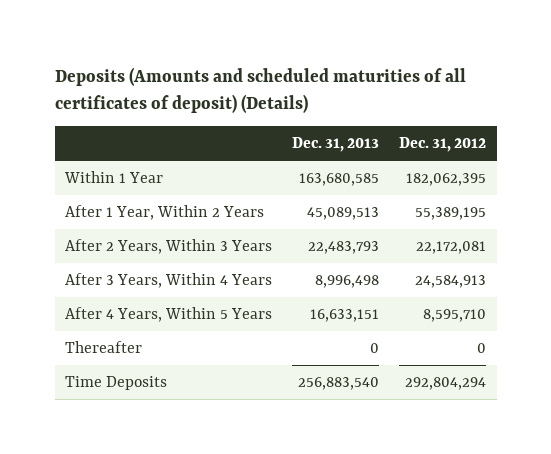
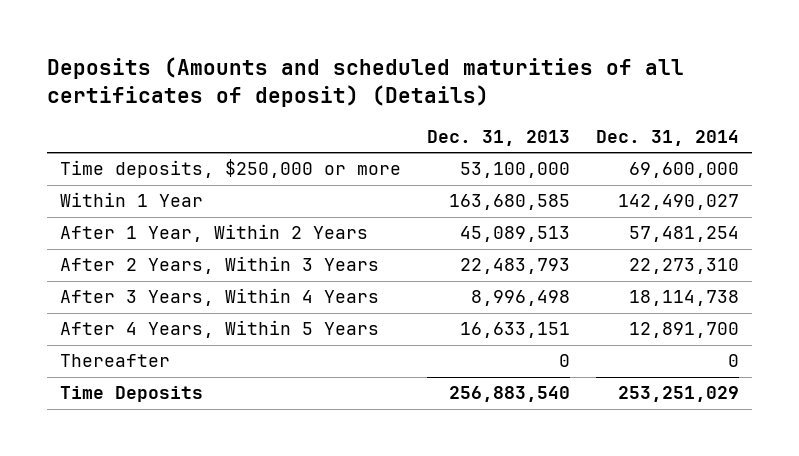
- | Dec. 31, 2013 | Dec. 31, 2012
+ | Dec. 31, 2013 | Dec. 31, 2014
+ Time deposits, $250,000 or more | 53,100,000 | 69,600,000

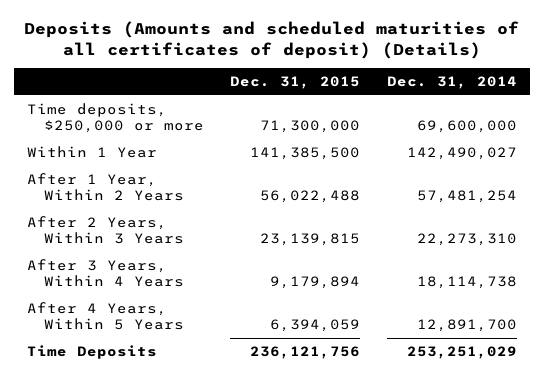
- | Dec. 31, 2013 | Dec. 31, 2014
+ | Dec. 31, 2015 | Dec. 31, 2014
- Thereafter | 0 | 0

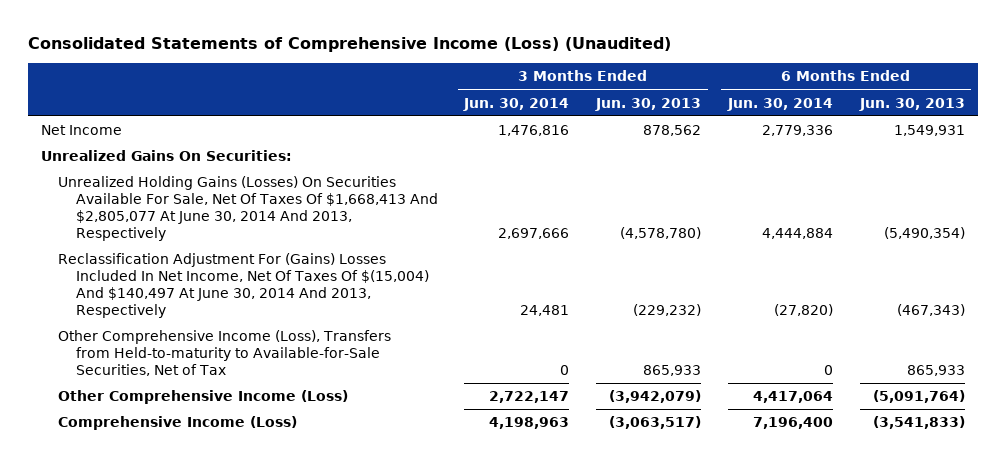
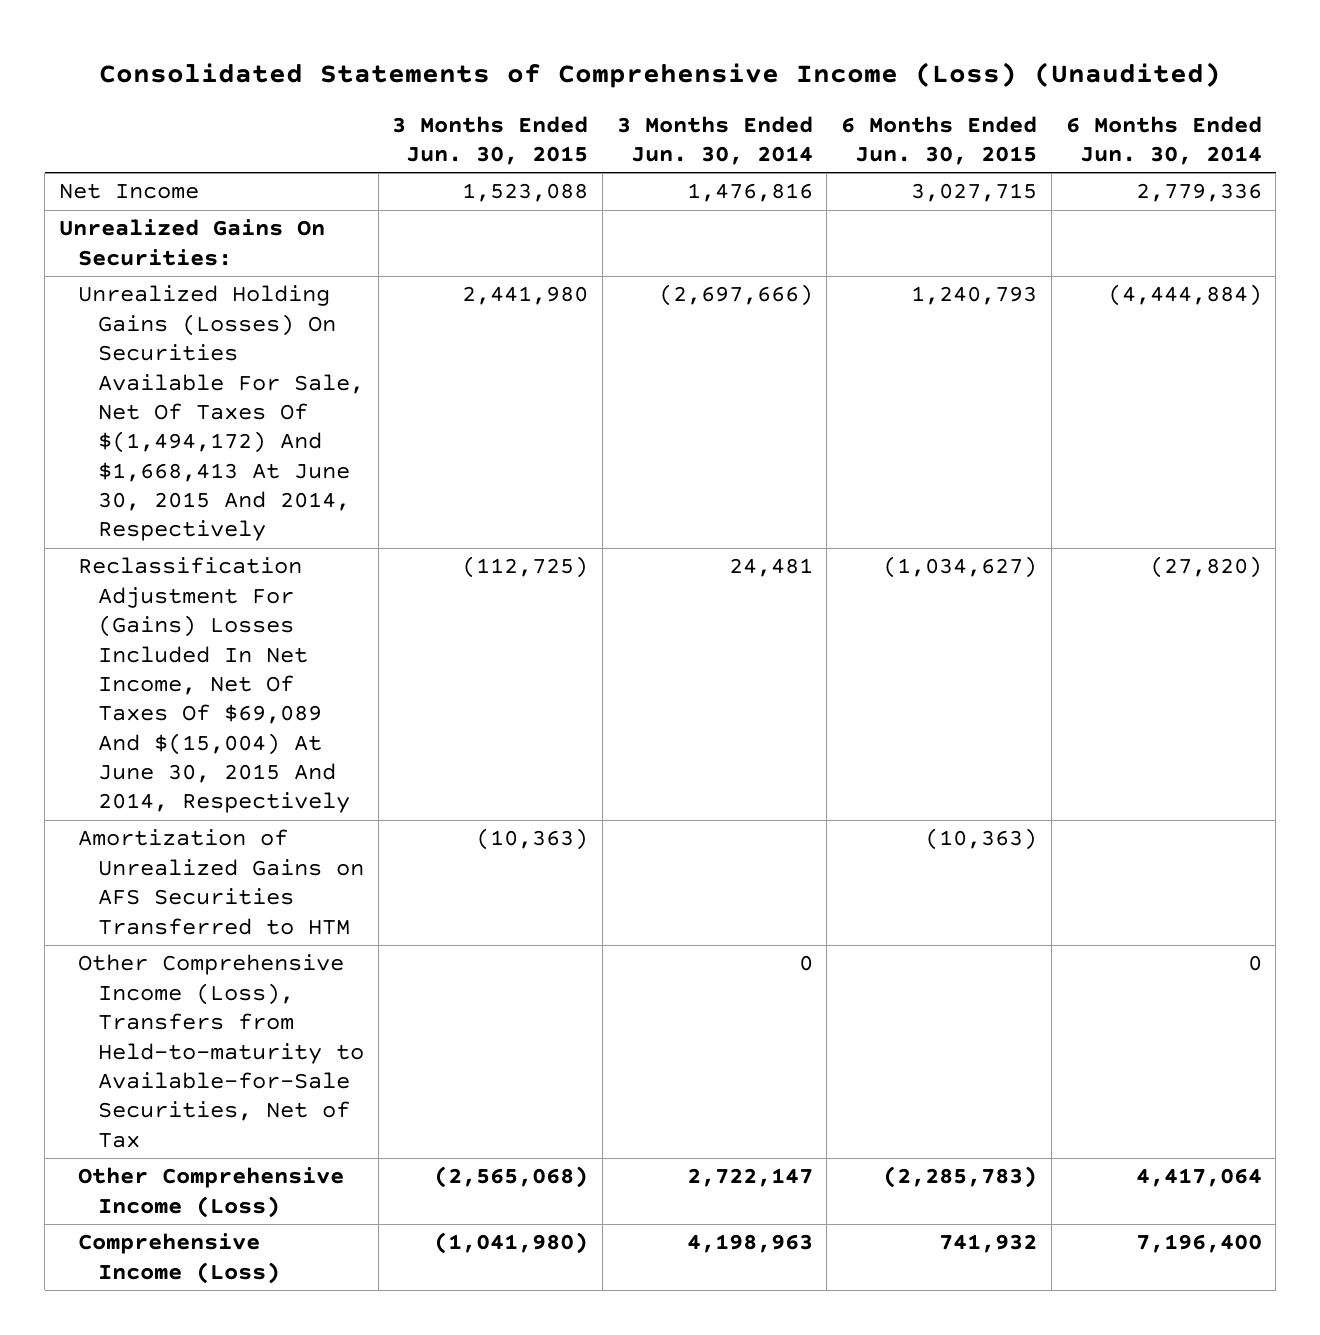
- | 3 Months Ended Jun. 30, 2014 | 3 Months Ended Jun. 30, 2013 | 6 Months Ended Jun. 30, 2014 | 6 Months Ended Jun. 30, 2013
+ | 3 Months Ended Jun. 30, 2015 | 3 Months Ended Jun. 30, 2014 | 6 Months Ended Jun. 30, 2015 | 6 Months Ended Jun. 30, 2014
- Unrealized Holding Gains (Losses) On Securities Available For Sale, Net Of Taxes Of $1,668,413 And $2,805,077 At June 30, 2014 And 2013, Respectively | 2,697,666 | (4,578,780) | 4,444,884 | (5,490,354)
- Reclassification Adjustment For (Gains) Losses Included In Net Income, Net Of Taxes Of $(15,004) And $140,497 At June 30, 2014 And 2013, Respectively | 24,481 | (229,232) | (27,820) | (467,343)
+ Unrealized Holding Gains (Losses) On Securities Available For Sale, Net Of Taxes Of $(1,494,172) And $1,668,413 At June 30, 2015 And 2014, Respectively | 2,441,980 | (2,697,666) | 1,240,793 | (4,444,884)
+ Reclassification Adjustment For (Gains) Losses Included In Net Income, Net Of Taxes Of $69,089 And $(15,004) At June 30, 2015 And 2014, Respectively | (112,725) | 24,481 | (1,034,627) | (27,820)
+ Amortization of Unrealized Gains on AFS Securities Transferred to HTM | (10,363) | | (10,363) |

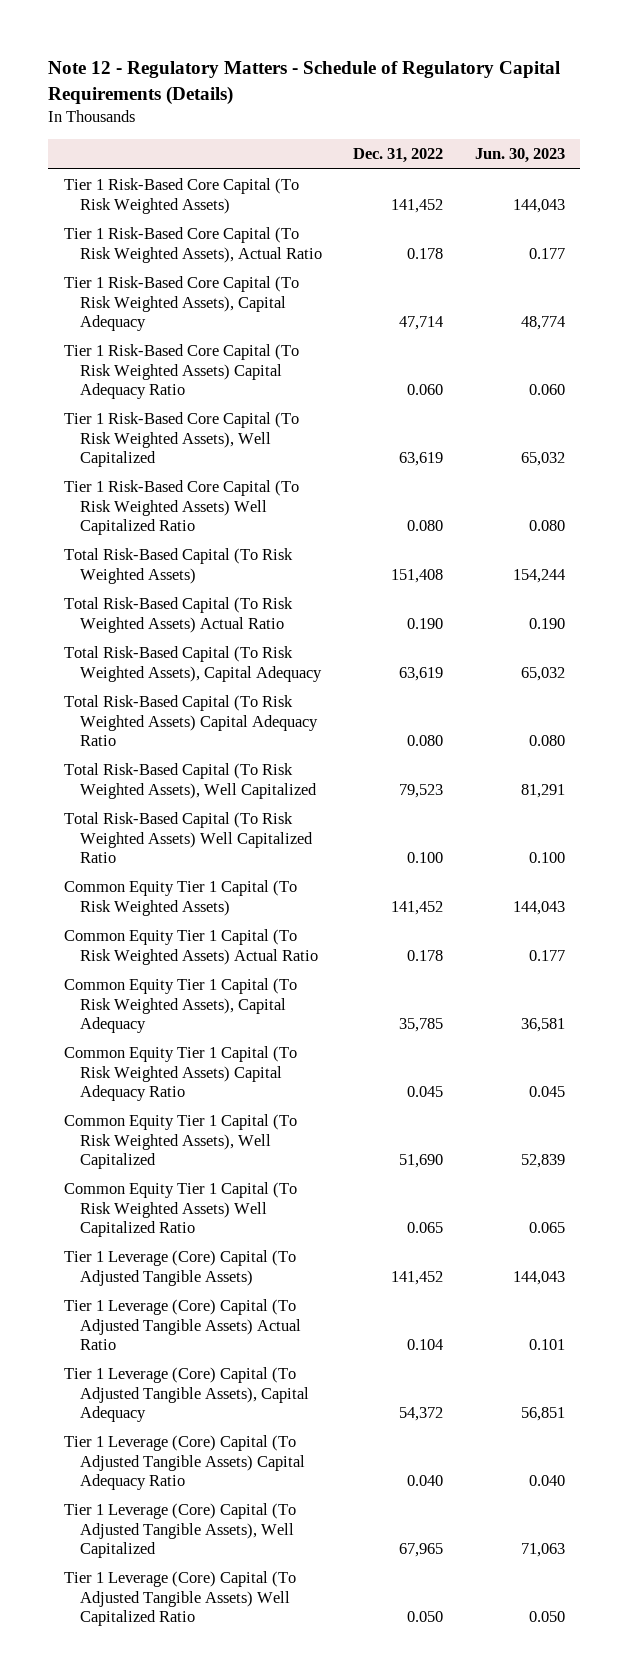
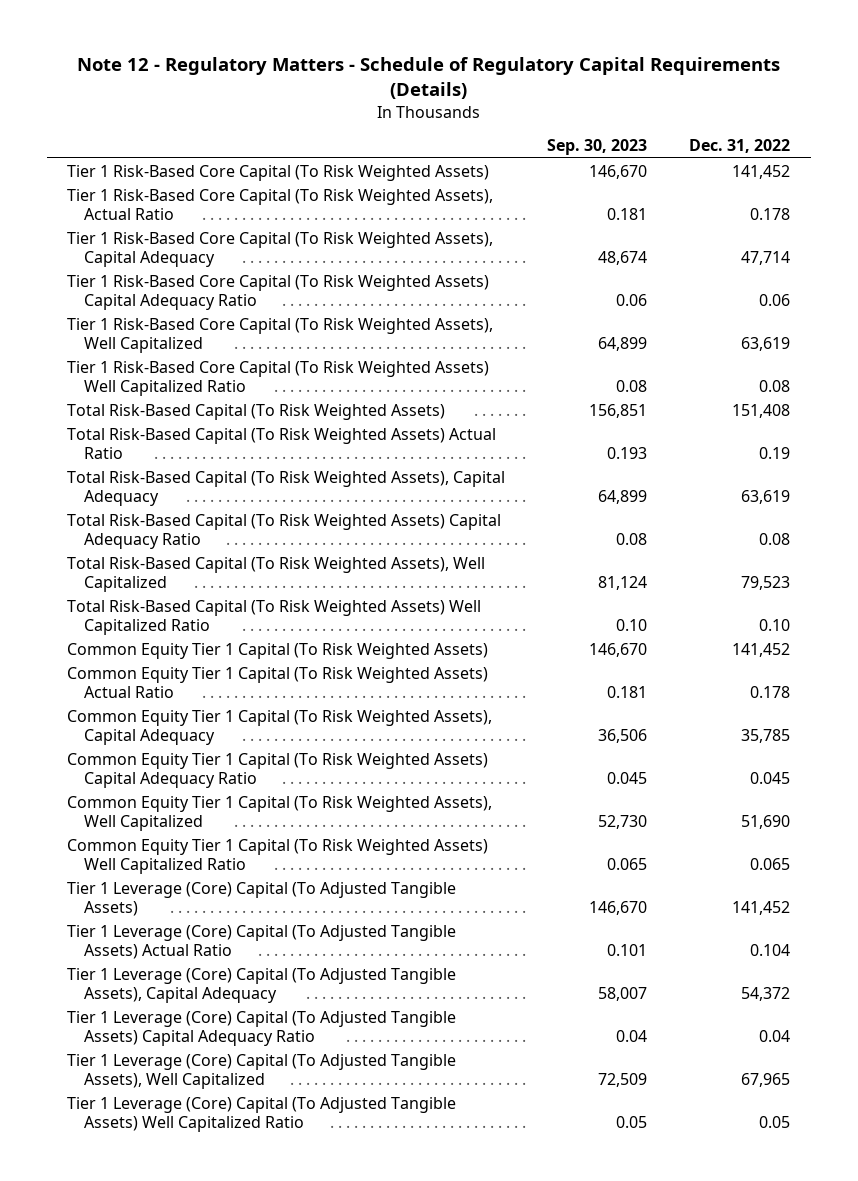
- | Dec. 31, 2022 | Jun. 30, 2023
+ | Sep. 30, 2023 | Dec. 31, 2022
- Tier 1 Risk-Based Core Capital (To Risk Weighted Assets) Capital Adequacy Ratio | 0.060 | 0.060
+ Tier 1 Risk-Based Core Capital (To Risk Weighted Assets) Capital Adequacy Ratio | 0.06 | 0.06
- Tier 1 Risk-Based Core Capital (To Risk Weighted Assets) Well Capitalized Ratio | 0.080 | 0.080
+ Tier 1 Risk-Based Core Capital (To Risk Weighted Assets) Well Capitalized Ratio | 0.08 | 0.08
- Total Risk-Based Capital (To Risk Weighted Assets) Actual Ratio | 0.190 | 0.190
+ Total Risk-Based Capital (To Risk Weighted Assets) Actual Ratio | 0.193 | 0.19
- Total Risk-Based Capital (To Risk Weighted Assets) Capital Adequacy Ratio | 0.080 | 0.080
+ Total Risk-Based Capital (To Risk Weighted Assets) Capital Adequacy Ratio | 0.08 | 0.08
- Total Risk-Based Capital (To Risk Weighted Assets) Well Capitalized Ratio | 0.100 | 0.100
+ Total Risk-Based Capital (To Risk Weighted Assets) Well Capitalized Ratio | 0.10 | 0.10
- Tier 1 Leverage (Core) Capital (To Adjusted Tangible Assets) Capital Adequacy Ratio | 0.040 | 0.040
+ Tier 1 Leverage (Core) Capital (To Adjusted Tangible Assets) Capital Adequacy Ratio | 0.04 | 0.04
- Tier 1 Leverage (Core) Capital (To Adjusted Tangible Assets) Well Capitalized Ratio | 0.050 | 0.050
+ Tier 1 Leverage (Core) Capital (To Adjusted Tangible Assets) Well Capitalized Ratio | 0.05 | 0.05

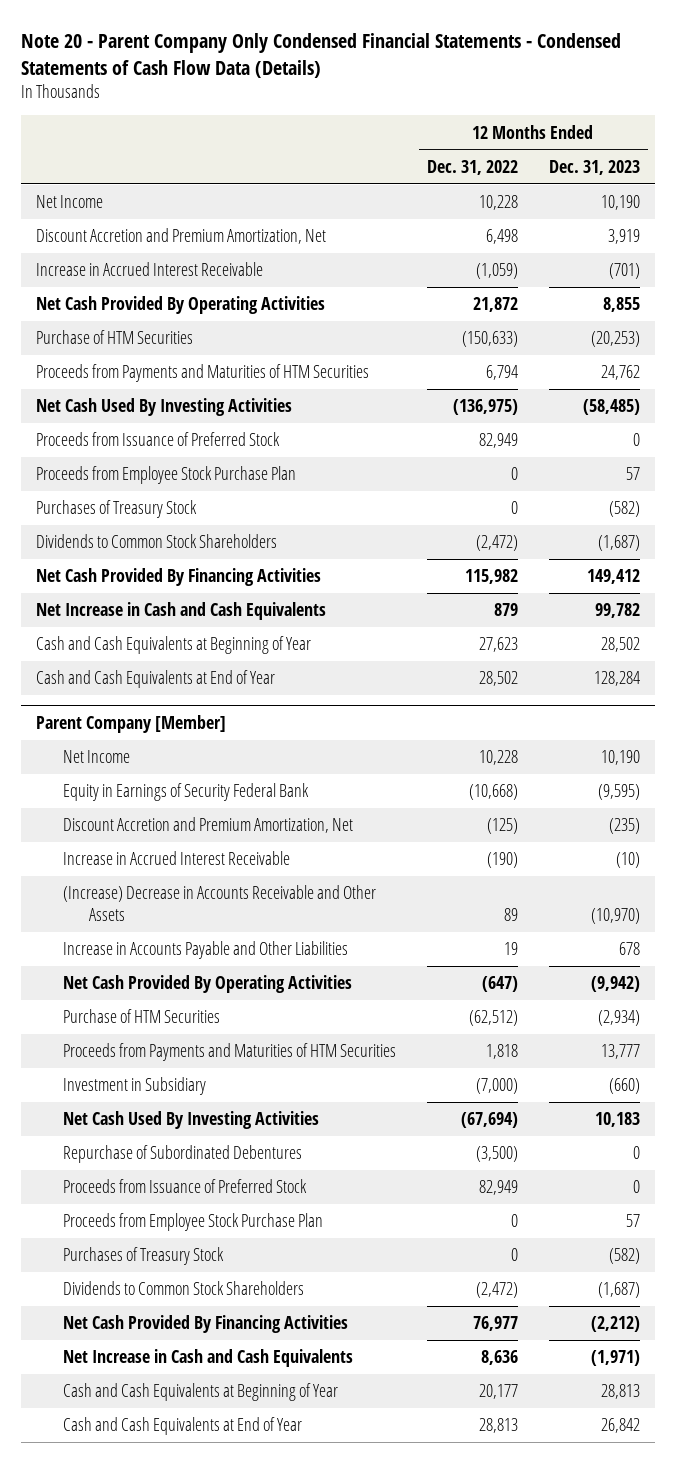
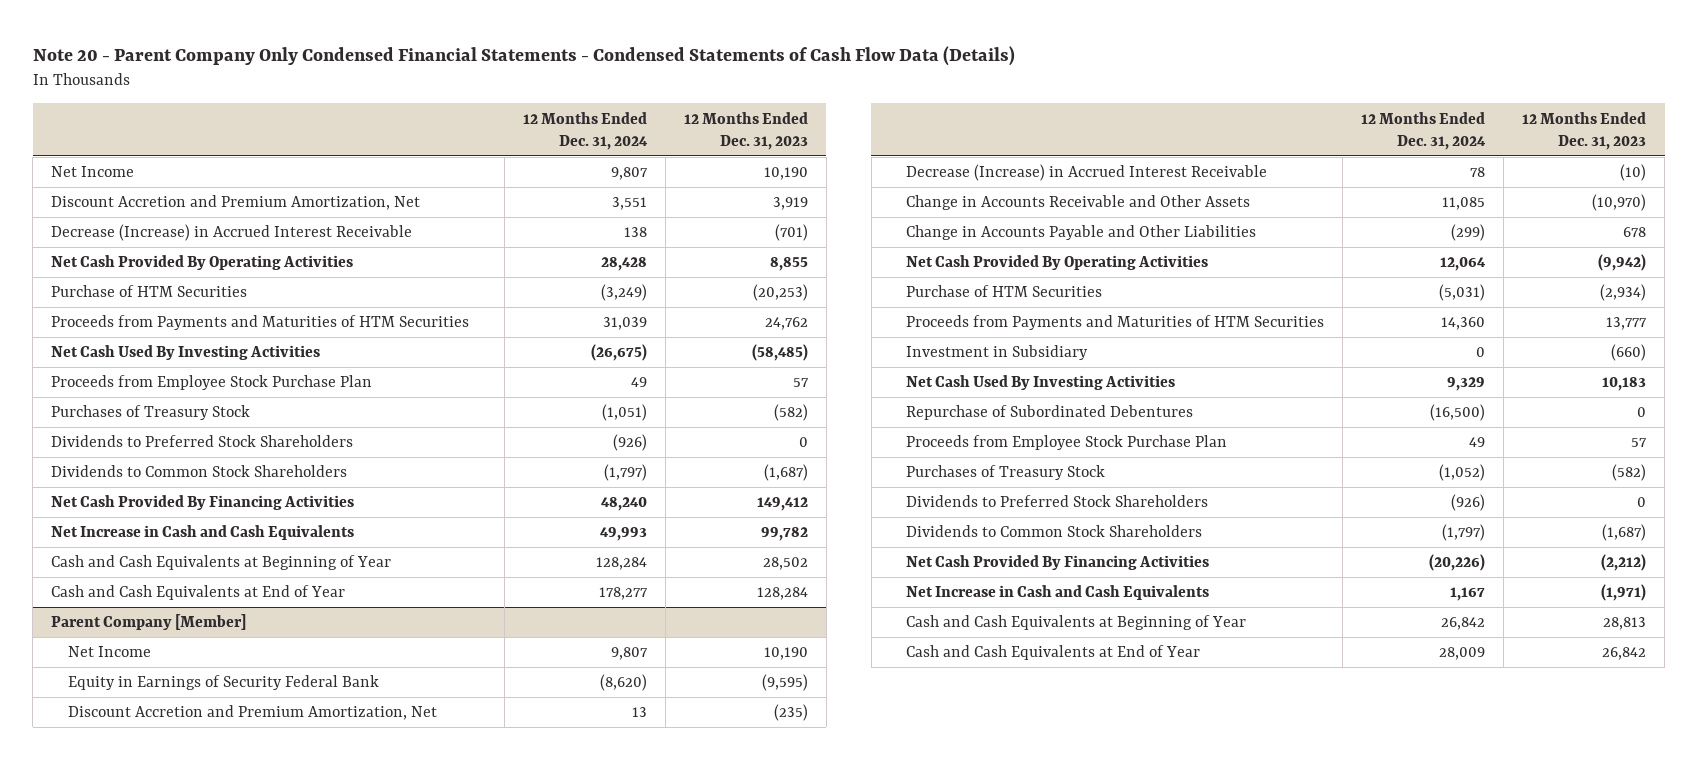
- | 12 Months Ended Dec. 31, 2022 | 12 Months Ended Dec. 31, 2023
+ | 12 Months Ended Dec. 31, 2024 | 12 Months Ended Dec. 31, 2023
- Increase in Accrued Interest Receivable | (1,059) | (701)
+ Decrease (Increase) in Accrued Interest Receivable | 138 | (701)
- Proceeds from Issuance of Preferred Stock | 82,949 | 0
+ Dividends to Preferred Stock Shareholders | (926) | 0
@ Parent Company [Member]
- Increase in Accrued Interest Receivable | (190) | (10)
- (Increase) Decrease in Accounts Receivable and Other Assets | 89 | (10,970)
- Increase in Accounts Payable and Other Liabilities | 19 | 678
+ Decrease (Increase) in Accrued Interest Receivable | 78 | (10)
+ Change in Accounts Receivable and Other Assets | 11,085 | (10,970)
+ Change in Accounts Payable and Other Liabilities | (299) | 678
- Proceeds from Issuance of Preferred Stock | 82,949 | 0
+ Dividends to Preferred Stock Shareholders | (926) | 0

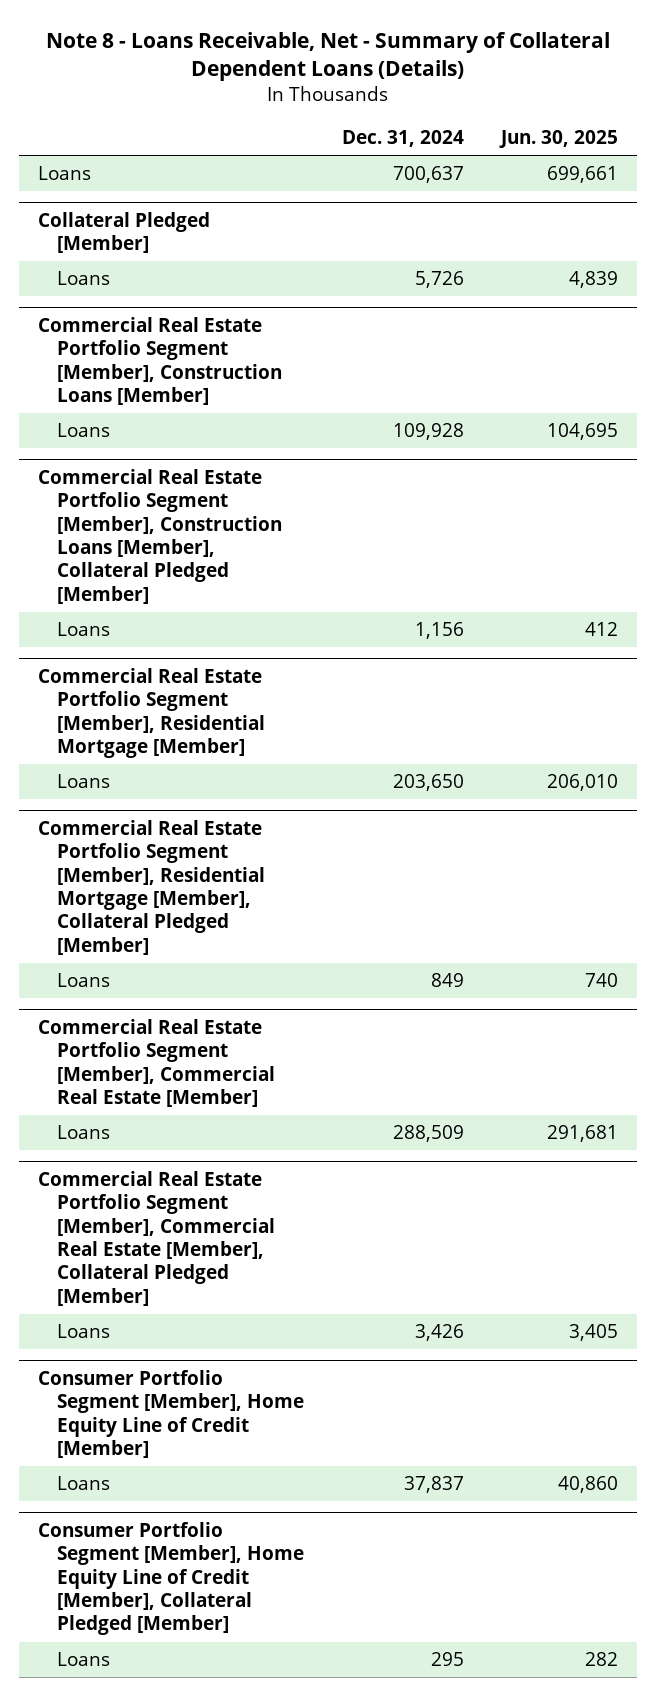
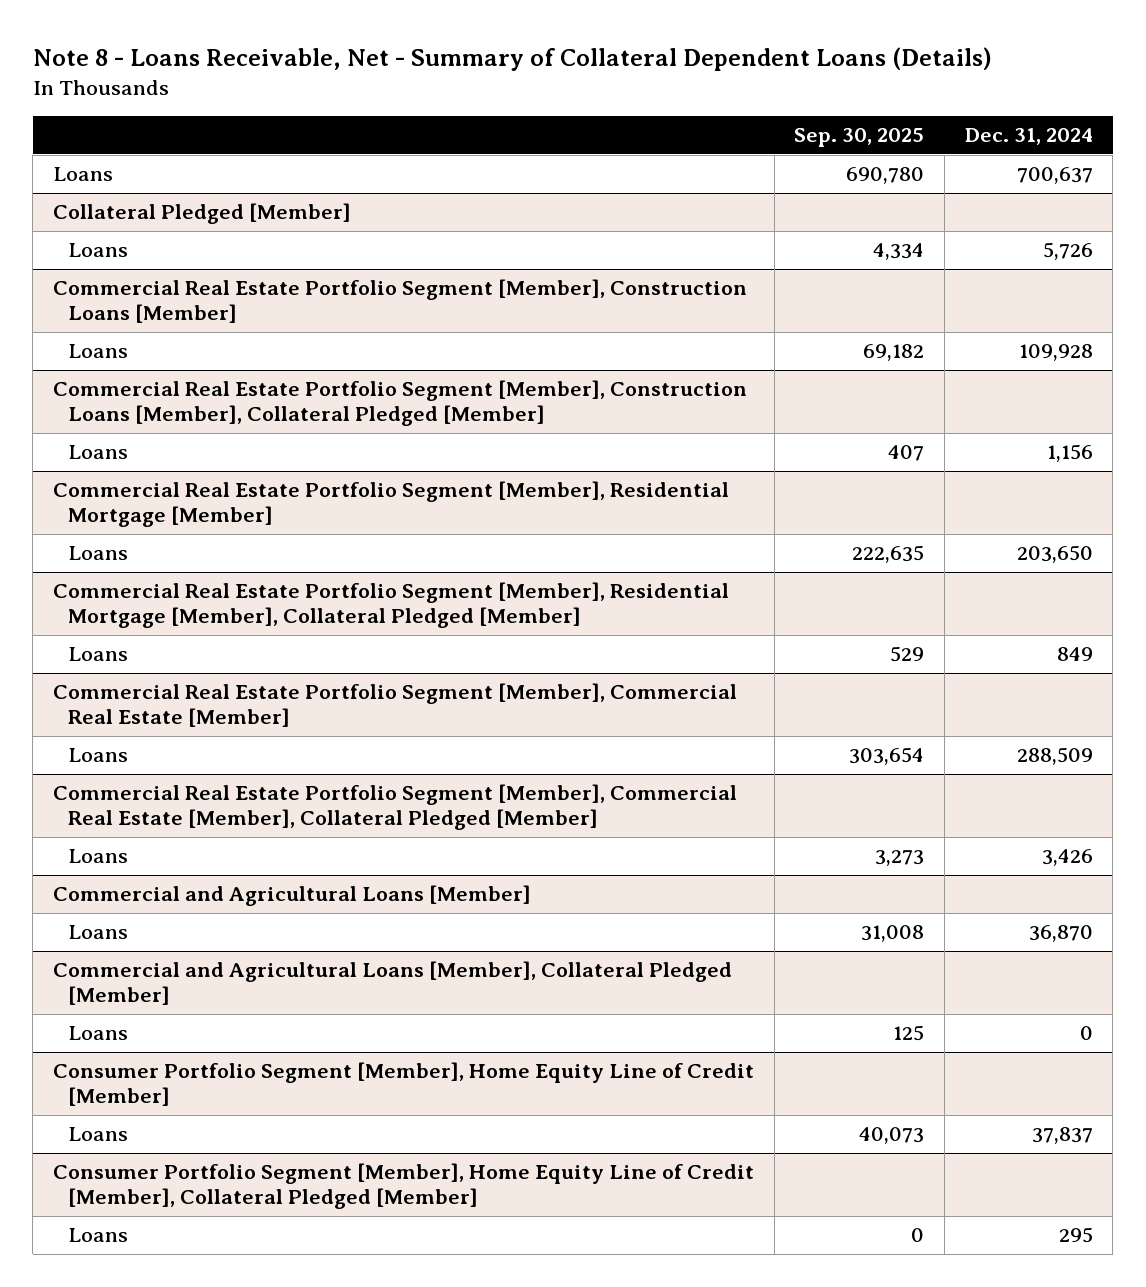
- | Dec. 31, 2024 | Jun. 30, 2025
+ | Sep. 30, 2025 | Dec. 31, 2024
+ Commercial and Agricultural Loans [Member]
+ Loans | 31,008 | 36,870
+ Commercial and Agricultural Loans [Member], Collateral Pledged [Member]
+ Loans | 125 | 0

